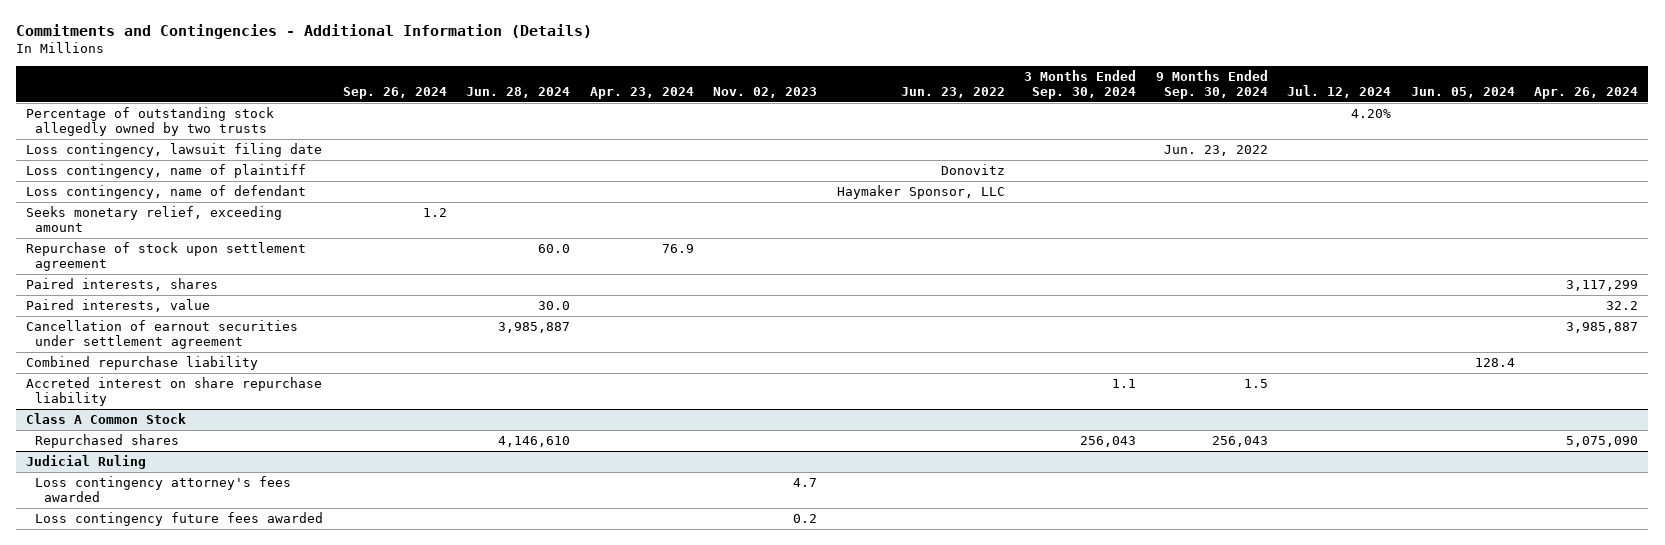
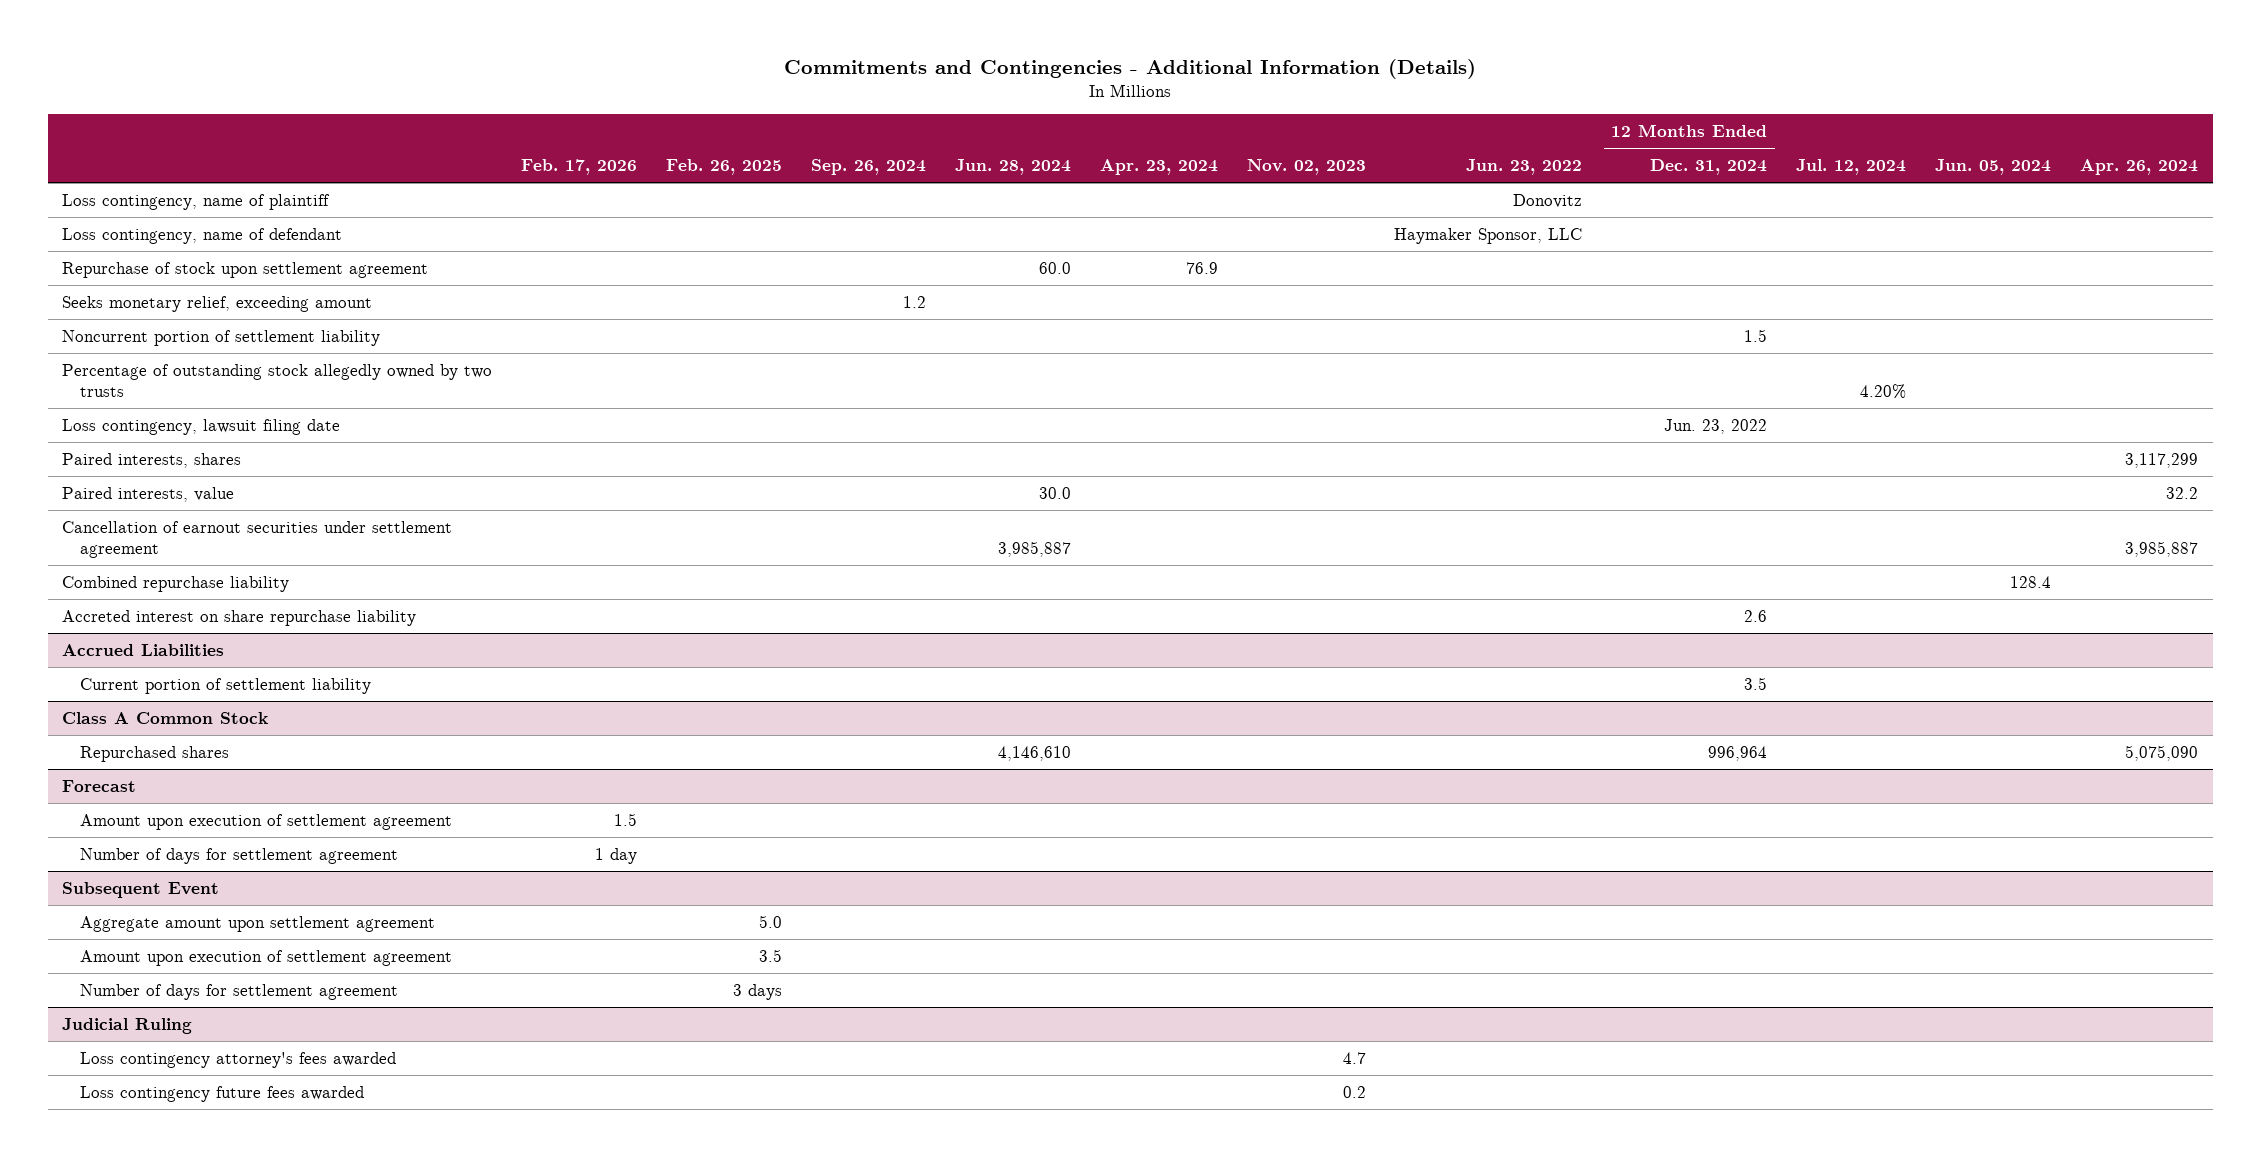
- | Sep. 26, 2024 | Jun. 28, 2024 | Apr. 23, 2024 | Nov. 02, 2023 | Jun. 23, 2022 | 3 Months Ended Sep. 30, 2024 | 9 Months Ended Sep. 30, 2024 | Jul. 12, 2024 | Jun. 05, 2024 | Apr. 26, 2024
+ | Feb. 17, 2026 | Feb. 26, 2025 | Sep. 26, 2024 | Jun. 28, 2024 | Apr. 23, 2024 | Nov. 02, 2023 | Jun. 23, 2022 | 12 Months Ended Dec. 31, 2024 | Jul. 12, 2024 | Jun. 05, 2024 | Apr. 26, 2024
moved down: Seeks monetary relief, exceeding amount | | | 1.2 | | | | | | | |
+ Noncurrent portion of settlement liability | | | | | | | | 1.5 | | |
moved down: Percentage of outstanding stock allegedly owned by two trusts | | | | | | | | | 4.20% | |
moved down: Loss contingency, lawsuit filing date | | | | | | | | Jun. 23, 2022 | | |
+ Accrued Liabilities
+ Current portion of settlement liability | | | | | | | | 3.5 | | |
+ Forecast
+ Amount upon execution of settlement agreement | 1.5 | | | | | | | | | |
+ Number of days for settlement agreement | 1 day | | | | | | | | | |
+ Subsequent Event
+ Aggregate amount upon settlement agreement | | 5.0 | | | | | | | | |
+ Amount upon execution of settlement agreement | | 3.5 | | | | | | | | |
+ Number of days for settlement agreement | | 3 days | | | | | | | | |

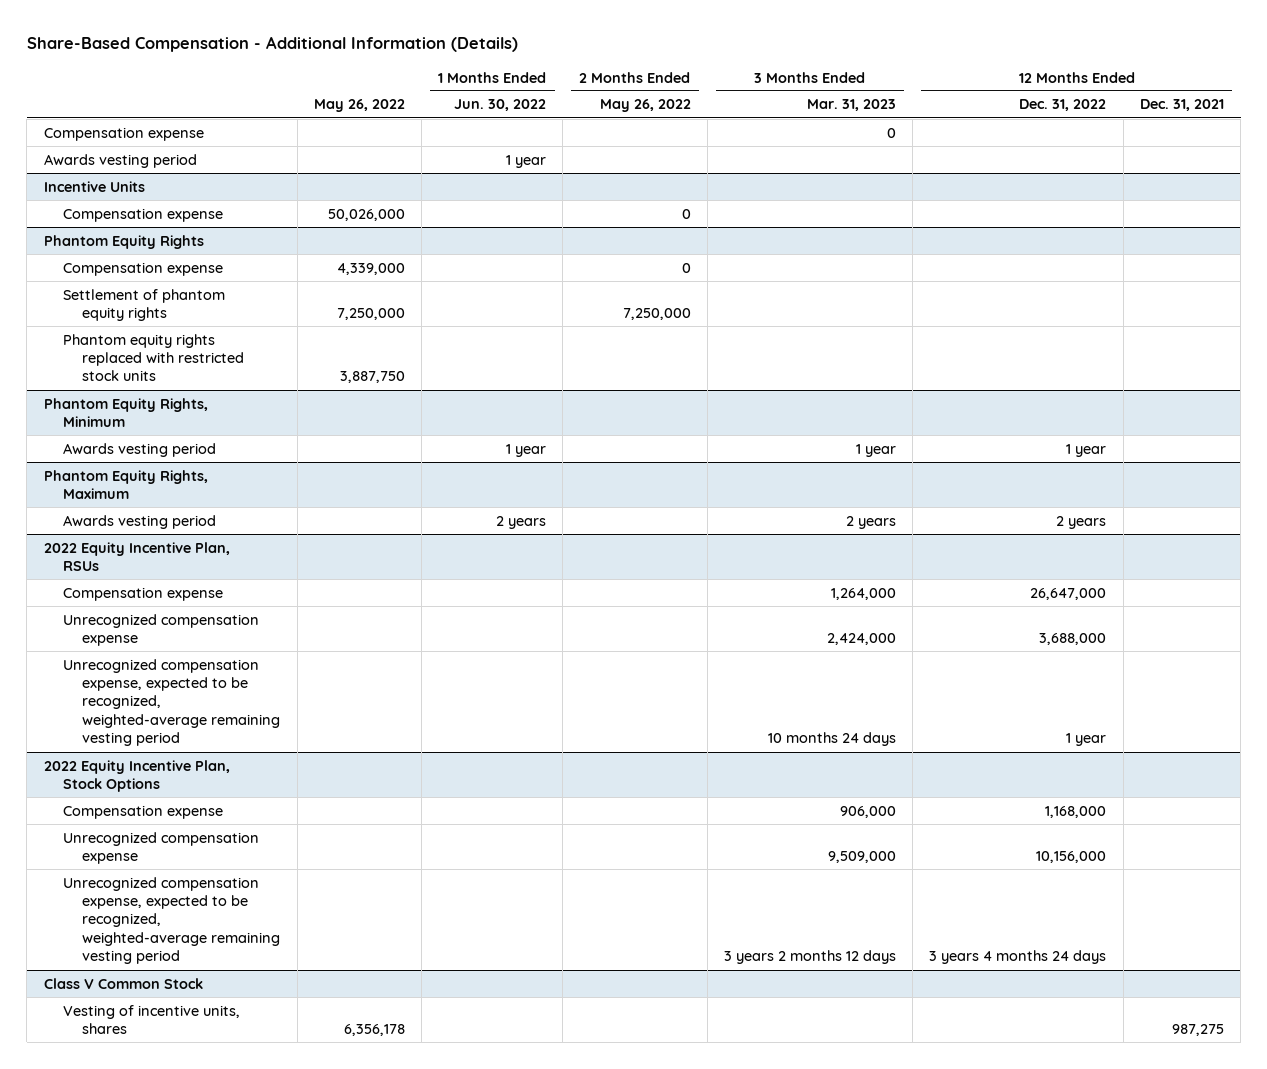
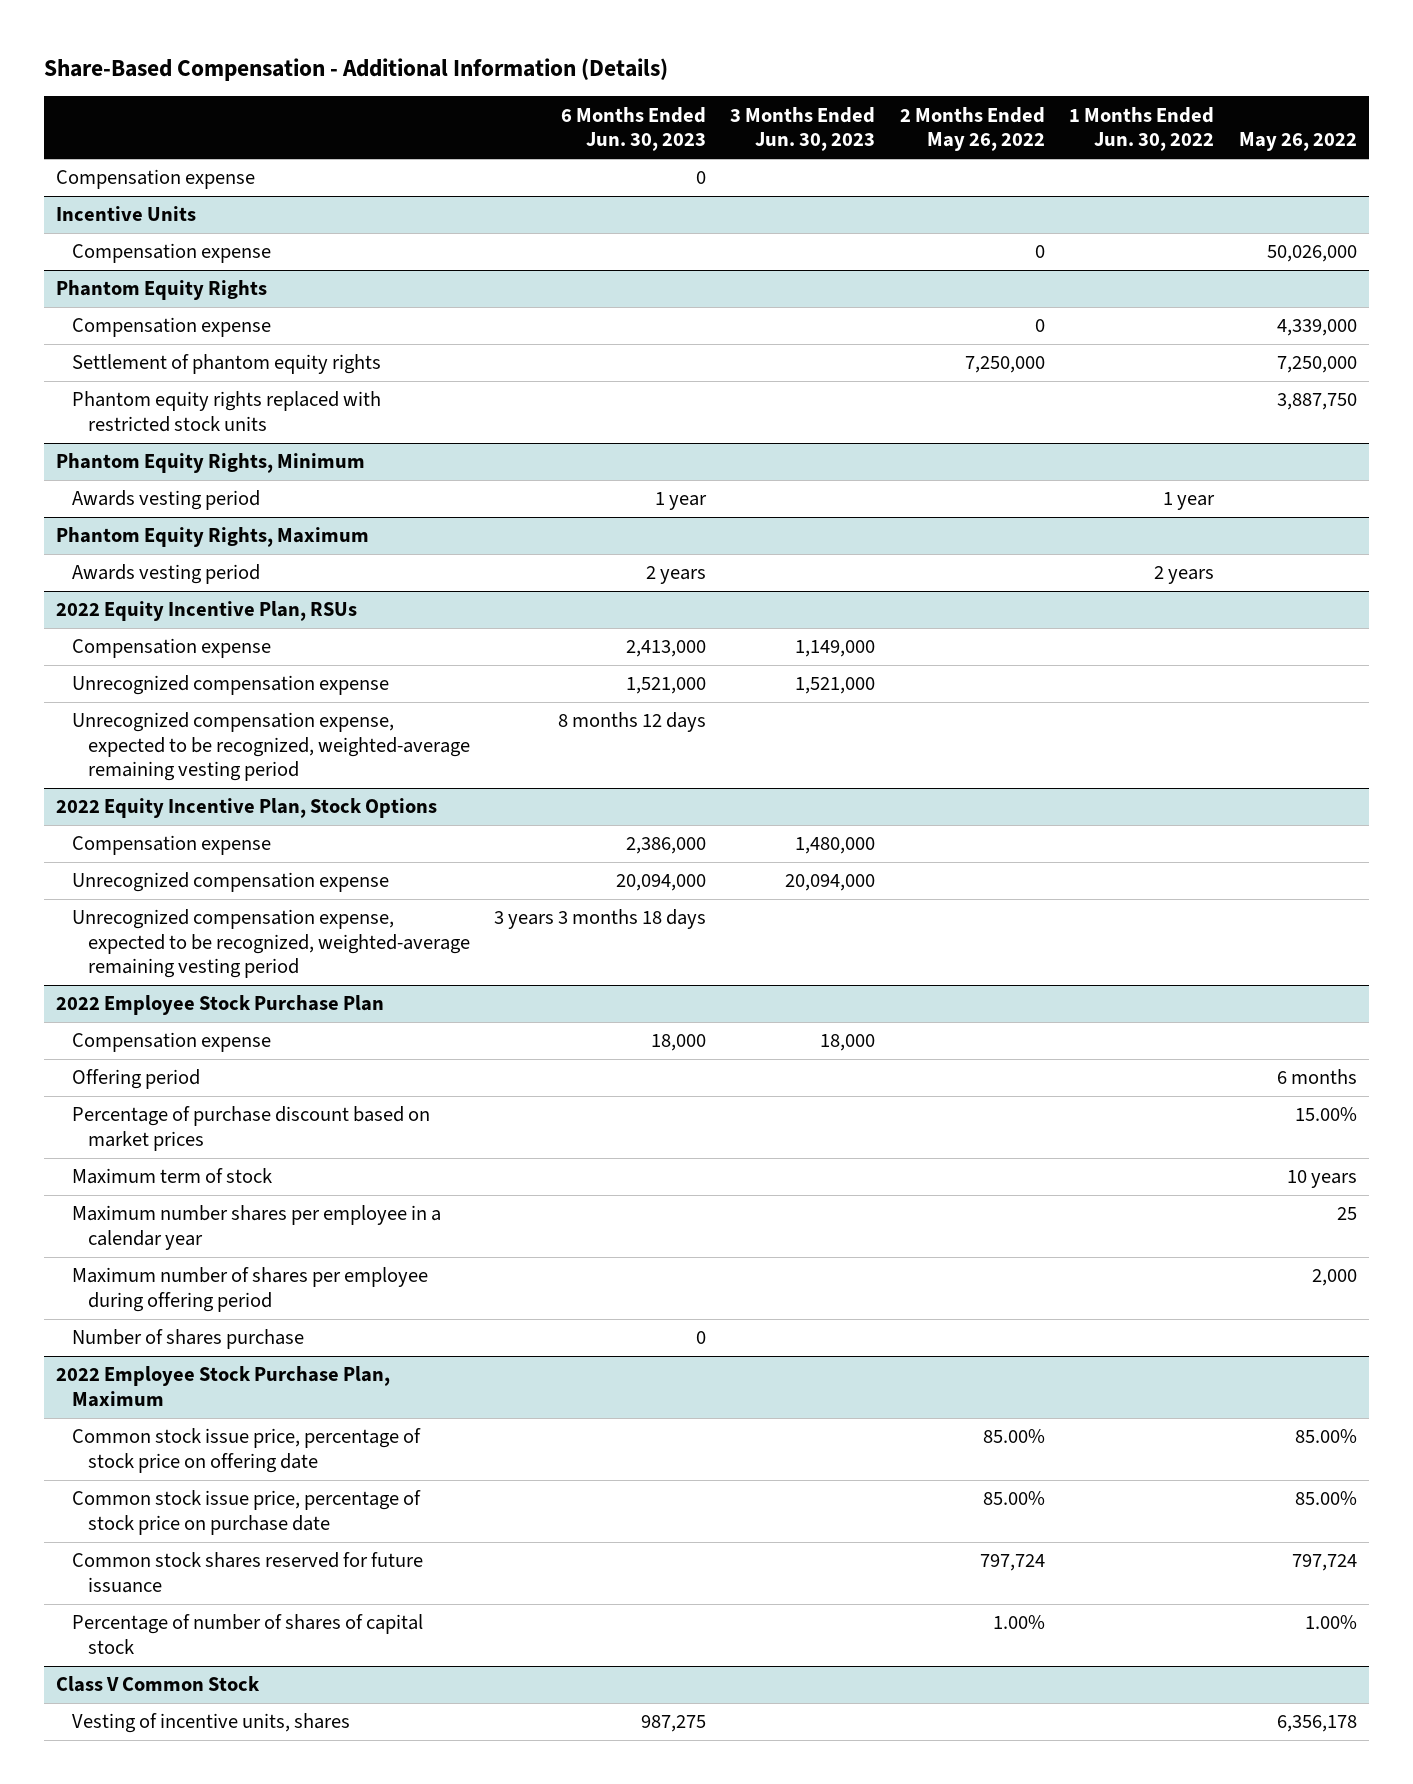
- | May 26, 2022 | 1 Months Ended Jun. 30, 2022 | 2 Months Ended May 26, 2022 | 3 Months Ended Mar. 31, 2023 | 12 Months Ended Dec. 31, 2022 | 12 Months Ended Dec. 31, 2021
+ | 6 Months Ended Jun. 30, 2023 | 3 Months Ended Jun. 30, 2023 | 2 Months Ended May 26, 2022 | 1 Months Ended Jun. 30, 2022 | May 26, 2022
- Awards vesting period | | 1 year | | | |
+ 2022 Employee Stock Purchase Plan
+ Compensation expense | 18,000 | 18,000 | | |
+ Offering period | | | | | 6 months
+ Percentage of purchase discount based on market prices | | | | | 15.00%
+ Maximum term of stock | | | | | 10 years
+ Maximum number shares per employee in a calendar year | | | | | 25
+ Maximum number of shares per employee during offering period | | | | | 2,000
+ Number of shares purchase | 0 | | | |
+ 2022 Employee Stock Purchase Plan, Maximum
+ Common stock issue price, percentage of stock price on offering date | | | 85.00% | | 85.00%
+ Common stock issue price, percentage of stock price on purchase date | | | 85.00% | | 85.00%
+ Common stock shares reserved for future issuance | | | 797,724 | | 797,724
+ Percentage of number of shares of capital stock | | | 1.00% | | 1.00%

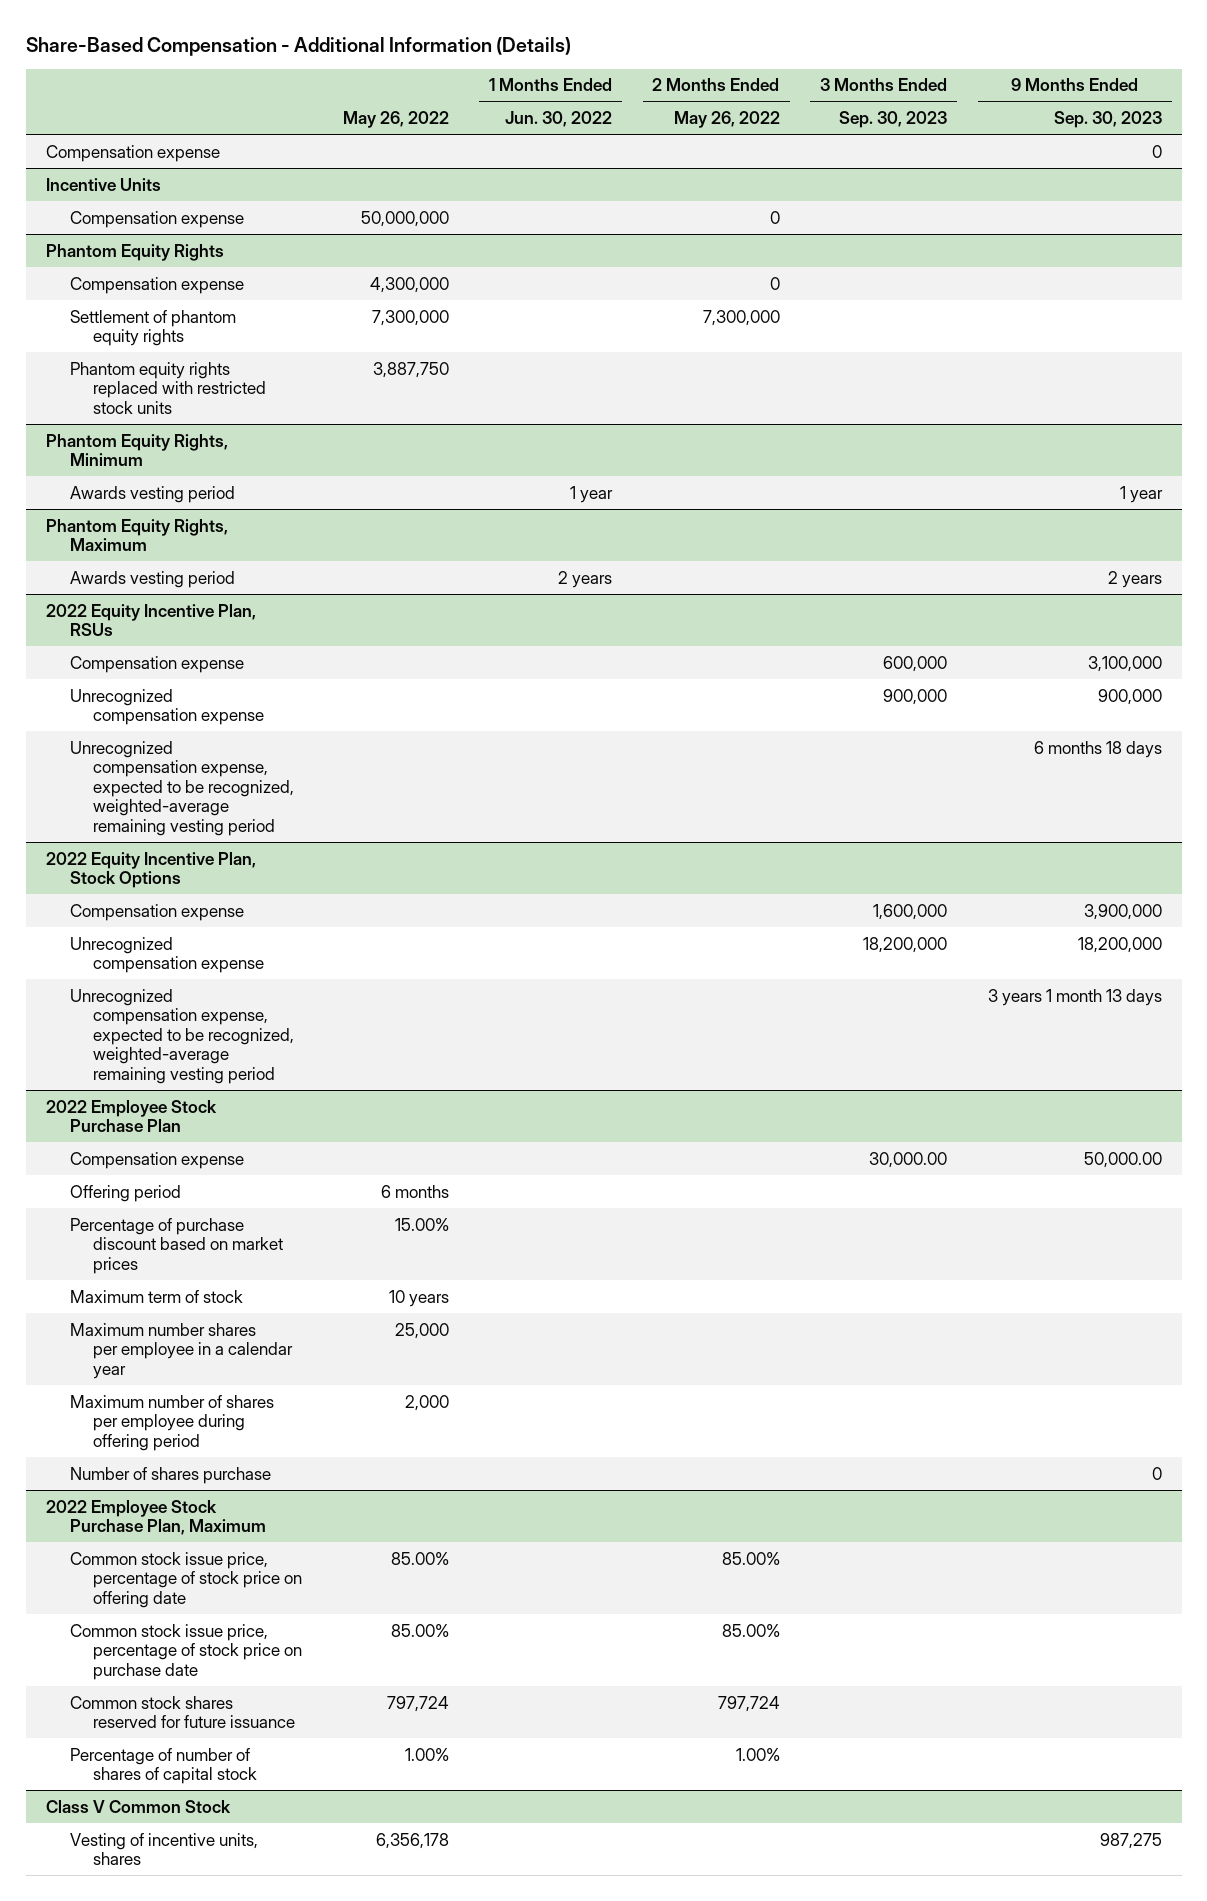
- | 6 Months Ended Jun. 30, 2023 | 3 Months Ended Jun. 30, 2023 | 2 Months Ended May 26, 2022 | 1 Months Ended Jun. 30, 2022 | May 26, 2022
+ | May 26, 2022 | 1 Months Ended Jun. 30, 2022 | 2 Months Ended May 26, 2022 | 3 Months Ended Sep. 30, 2023 | 9 Months Ended Sep. 30, 2023
@ Incentive Units
- Compensation expense | | | 0 | | 50,026,000
+ Compensation expense | 50,000,000 | | 0 | |
@ Phantom Equity Rights
- Compensation expense | | | 0 | | 4,339,000
- Settlement of phantom equity rights | | | 7,250,000 | | 7,250,000
+ Compensation expense | 4,300,000 | | 0 | |
+ Settlement of phantom equity rights | 7,300,000 | | 7,300,000 | |
@ 2022 Employee Stock Purchase Plan
- Maximum number shares per employee in a calendar year | | | | | 25
+ Maximum number shares per employee in a calendar year | 25,000 | | | |

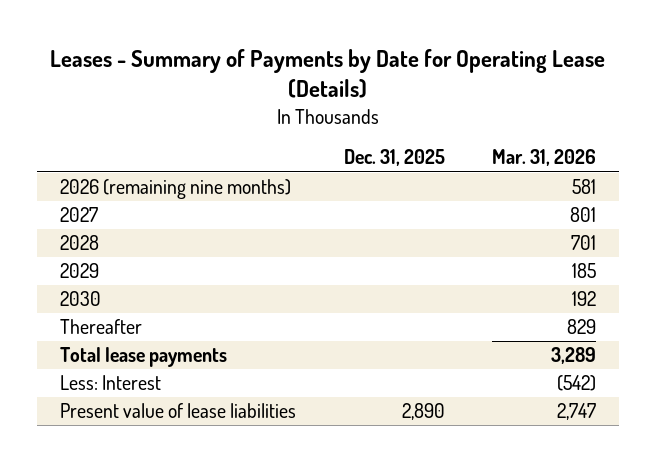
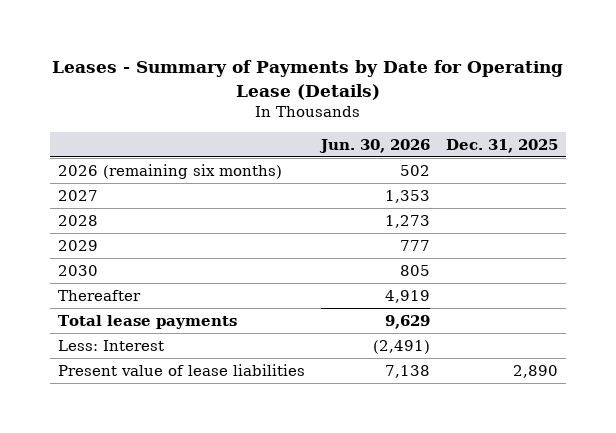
- | Dec. 31, 2025 | Mar. 31, 2026
+ | Jun. 30, 2026 | Dec. 31, 2025
- 2026 (remaining nine months) | | 581
+ 2026 (remaining six months) | 502 |

